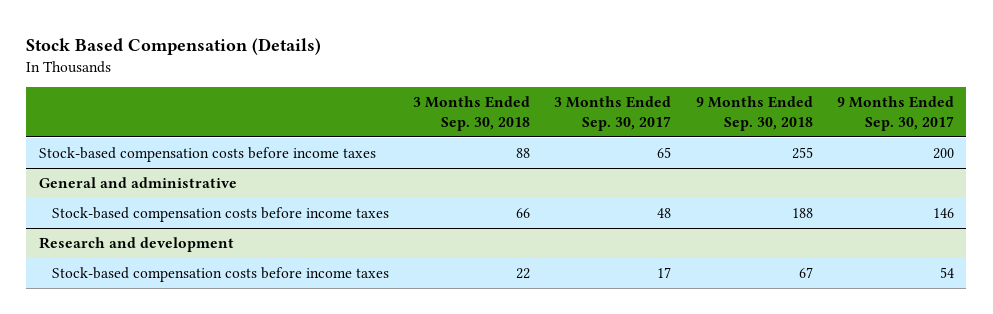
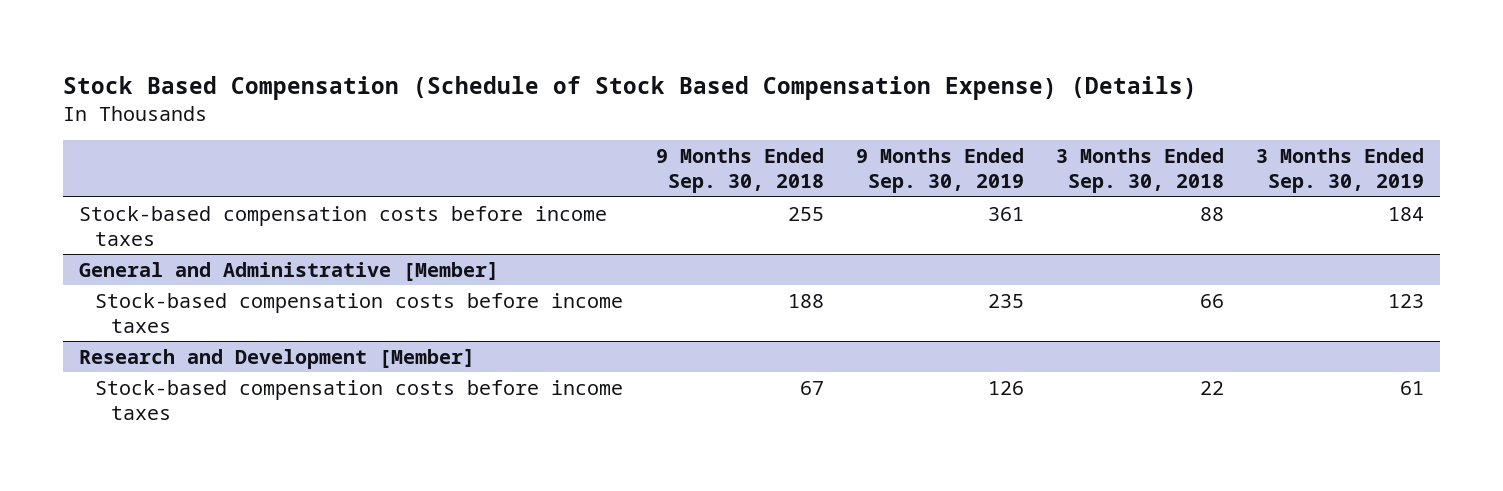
- Stock Based Compensation (Details)
+ Stock Based Compensation (Schedule of Stock Based Compensation Expense) (Details)
- | 3 Months Ended Sep. 30, 2018 | 3 Months Ended Sep. 30, 2017 | 9 Months Ended Sep. 30, 2018 | 9 Months Ended Sep. 30, 2017
+ | 9 Months Ended Sep. 30, 2018 | 9 Months Ended Sep. 30, 2019 | 3 Months Ended Sep. 30, 2018 | 3 Months Ended Sep. 30, 2019
- General and administrative
+ General and Administrative [Member]
- Research and development
+ Research and Development [Member]

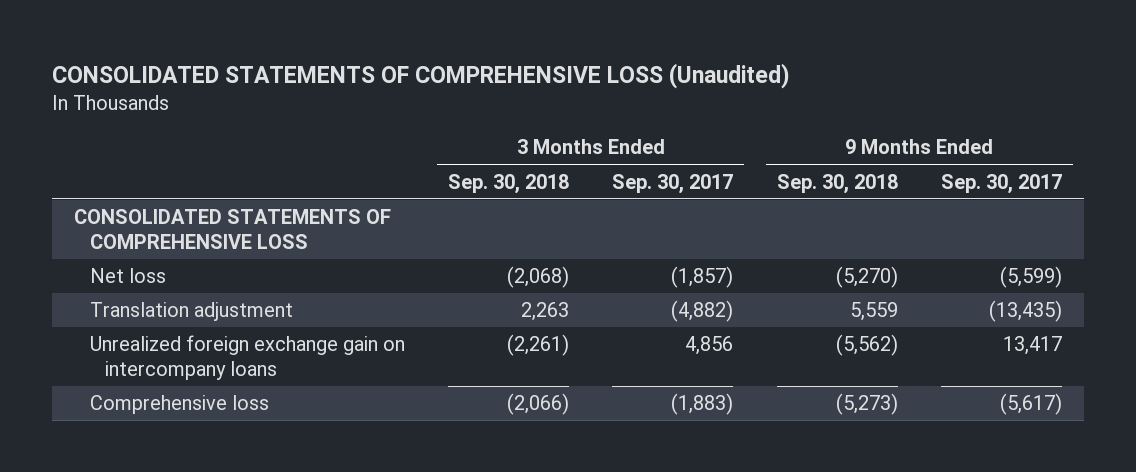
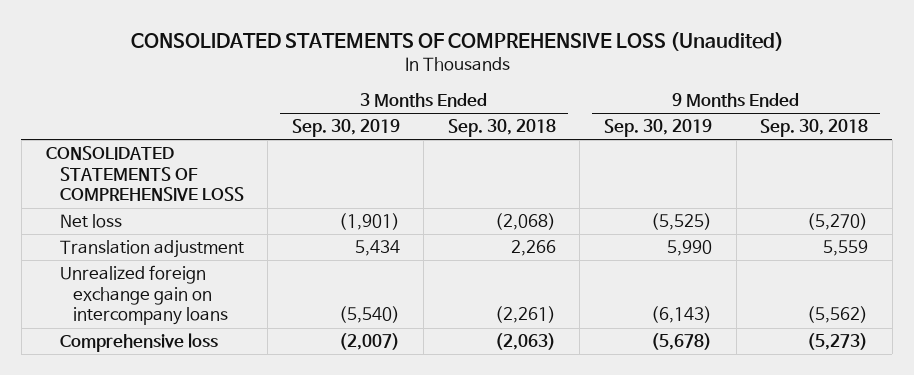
- | 3 Months Ended Sep. 30, 2018 | 3 Months Ended Sep. 30, 2017 | 9 Months Ended Sep. 30, 2018 | 9 Months Ended Sep. 30, 2017
+ | 3 Months Ended Sep. 30, 2019 | 3 Months Ended Sep. 30, 2018 | 9 Months Ended Sep. 30, 2019 | 9 Months Ended Sep. 30, 2018
- Translation adjustment | 2,263 | (4,882) | 5,559 | (13,435)
+ Translation adjustment | 5,434 | 2,266 | 5,990 | 5,559
- Comprehensive loss | (2,066) | (1,883) | (5,273) | (5,617)
+ Comprehensive loss | (2,007) | (2,063) | (5,678) | (5,273)

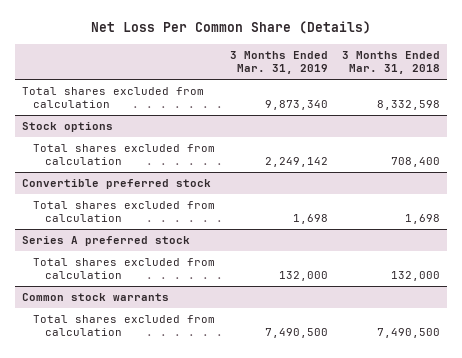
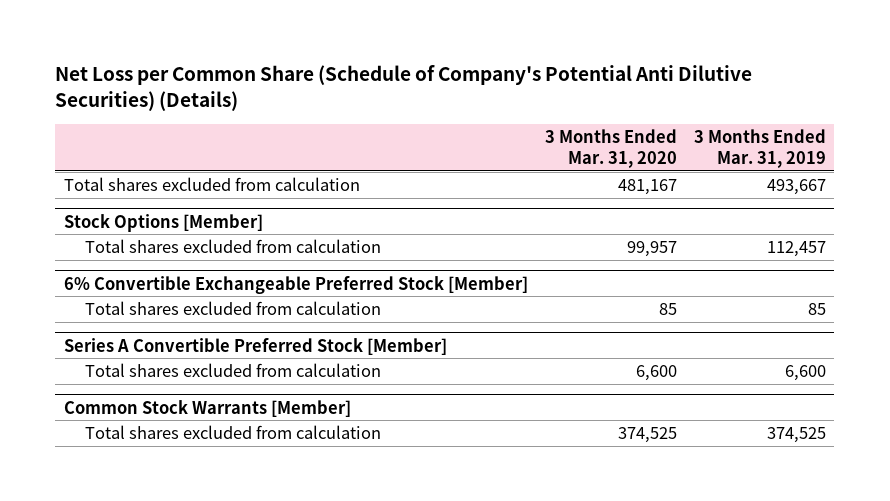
- Net Loss Per Common Share (Details)
+ Net Loss per Common Share (Schedule of Company's Potential Anti Dilutive Securities) (Details)
- | 3 Months Ended Mar. 31, 2019 | 3 Months Ended Mar. 31, 2018
+ | 3 Months Ended Mar. 31, 2020 | 3 Months Ended Mar. 31, 2019
- Total shares excluded from calculation | 9,873,340 | 8,332,598
- Stock options
- Total shares excluded from calculation | 2,249,142 | 708,400
- Convertible preferred stock
- Total shares excluded from calculation | 1,698 | 1,698
- Series A preferred stock
- Total shares excluded from calculation | 132,000 | 132,000
- Common stock warrants
- Total shares excluded from calculation | 7,490,500 | 7,490,500
+ Total shares excluded from calculation | 481,167 | 493,667
+ Stock Options [Member]
+ Total shares excluded from calculation | 99,957 | 112,457
+ 6% Convertible Exchangeable Preferred Stock [Member]
+ Total shares excluded from calculation | 85 | 85
+ Series A Convertible Preferred Stock [Member]
+ Total shares excluded from calculation | 6,600 | 6,600
+ Common Stock Warrants [Member]
+ Total shares excluded from calculation | 374,525 | 374,525

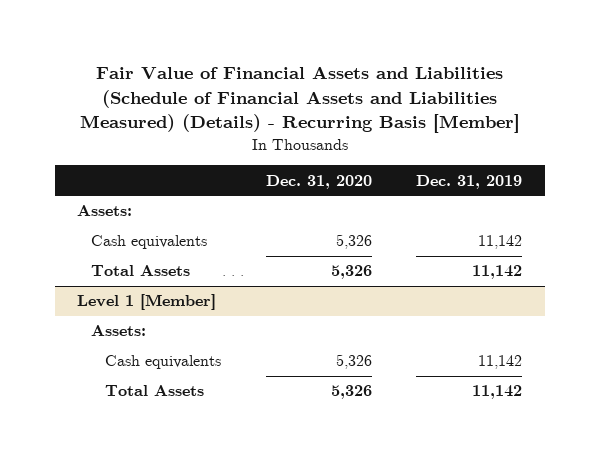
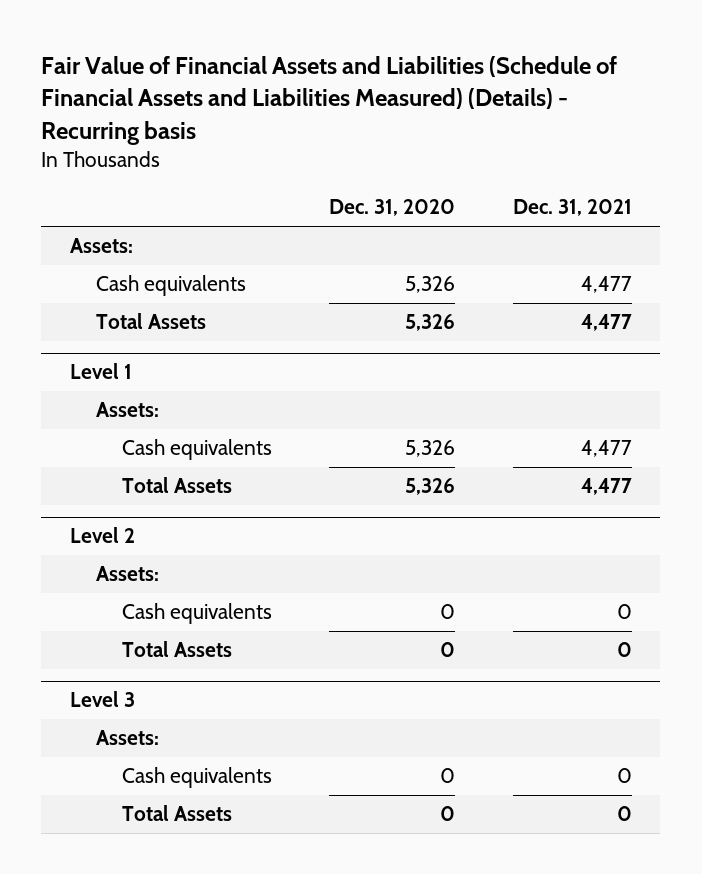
- Fair Value of Financial Assets and Liabilities (Schedule of Financial Assets and Liabilities Measured) (Details) - Recurring Basis [Member]
+ Fair Value of Financial Assets and Liabilities (Schedule of Financial Assets and Liabilities Measured) (Details) - Recurring basis
- | Dec. 31, 2020 | Dec. 31, 2019
+ | Dec. 31, 2020 | Dec. 31, 2021
- Level 1 [Member]
+ Level 1
+ Level 2
+ Assets:
+ Cash equivalents | 0 | 0
+ Total Assets | 0 | 0
+ Level 3
+ Assets:
+ Cash equivalents | 0 | 0
+ Total Assets | 0 | 0

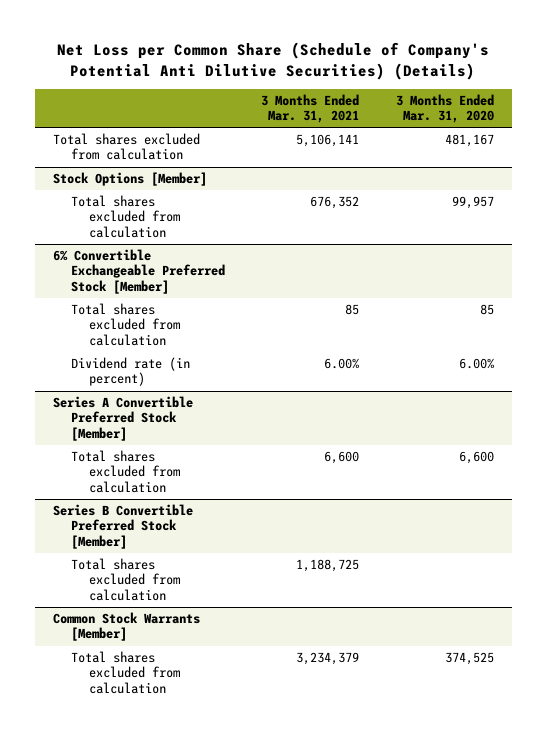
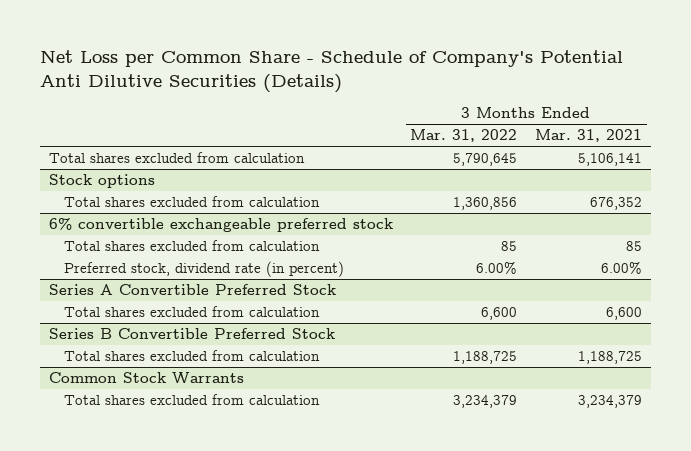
- Net Loss per Common Share (Schedule of Company's Potential Anti Dilutive Securities) (Details)
+ Net Loss per Common Share - Schedule of Company's Potential Anti Dilutive Securities (Details)
- | 3 Months Ended Mar. 31, 2021 | 3 Months Ended Mar. 31, 2020
+ | 3 Months Ended Mar. 31, 2022 | 3 Months Ended Mar. 31, 2021
- Stock Options [Member]
+ Stock options
- 6% Convertible Exchangeable Preferred Stock [Member]
+ 6% convertible exchangeable preferred stock
- Dividend rate (in percent) | 6.00% | 6.00%
- Series A Convertible Preferred Stock [Member]
+ Preferred stock, dividend rate (in percent) | 6.00% | 6.00%
+ Series A Convertible Preferred Stock
- Series B Convertible Preferred Stock [Member]
+ Series B Convertible Preferred Stock
- Common Stock Warrants [Member]
+ Common Stock Warrants

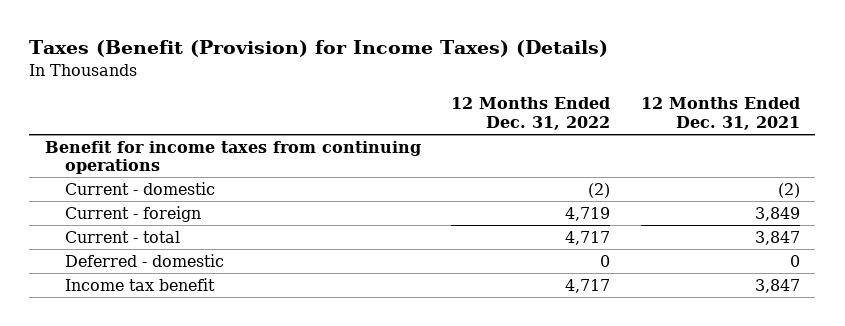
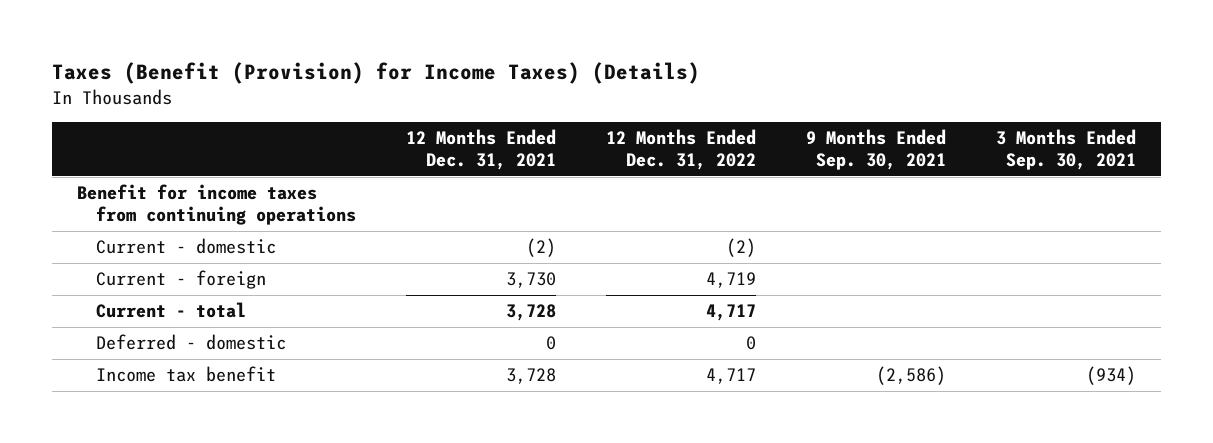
- | 12 Months Ended Dec. 31, 2022 | 12 Months Ended Dec. 31, 2021
+ | 12 Months Ended Dec. 31, 2021 | 12 Months Ended Dec. 31, 2022 | 9 Months Ended Sep. 30, 2021 | 3 Months Ended Sep. 30, 2021
- Current - foreign | 4,719 | 3,849
- Current - total | 4,717 | 3,847
+ Current - foreign | 3,730 | 4,719 | |
+ Current - total | 3,728 | 4,717 | |
- Income tax benefit | 4,717 | 3,847
+ Income tax benefit | 3,728 | 4,717 | (2,586) | (934)

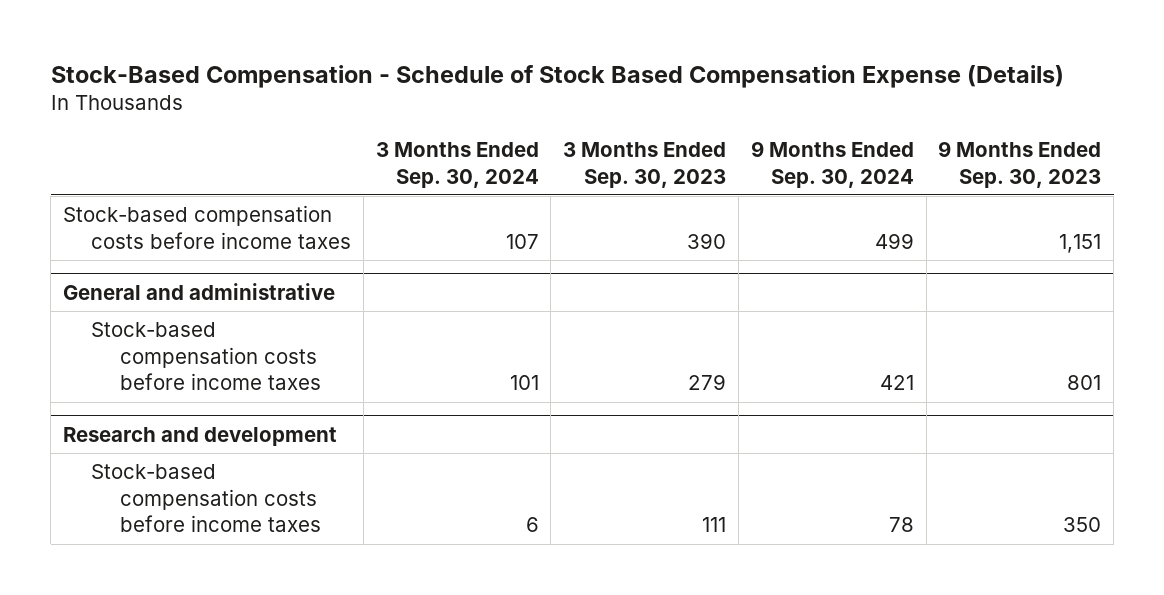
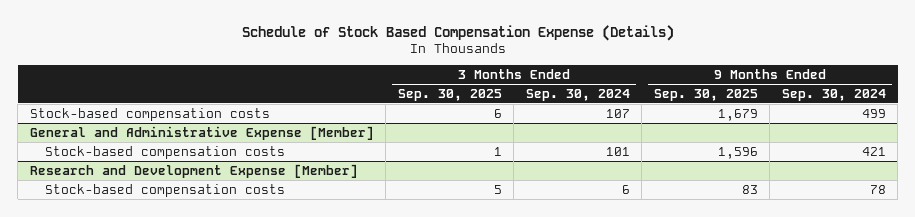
- Stock-Based Compensation - Schedule of Stock Based Compensation Expense (Details)
+ Schedule of Stock Based Compensation Expense (Details)
- | 3 Months Ended Sep. 30, 2024 | 3 Months Ended Sep. 30, 2023 | 9 Months Ended Sep. 30, 2024 | 9 Months Ended Sep. 30, 2023
+ | 3 Months Ended Sep. 30, 2025 | 3 Months Ended Sep. 30, 2024 | 9 Months Ended Sep. 30, 2025 | 9 Months Ended Sep. 30, 2024
- Stock-based compensation costs before income taxes | 107 | 390 | 499 | 1,151
- General and administrative
- Stock-based compensation costs before income taxes | 101 | 279 | 421 | 801
- Research and development
- Stock-based compensation costs before income taxes | 6 | 111 | 78 | 350
+ Stock-based compensation costs | 6 | 107 | 1,679 | 499
+ General and Administrative Expense [Member]
+ Stock-based compensation costs | 1 | 101 | 1,596 | 421
+ Research and Development Expense [Member]
+ Stock-based compensation costs | 5 | 6 | 83 | 78

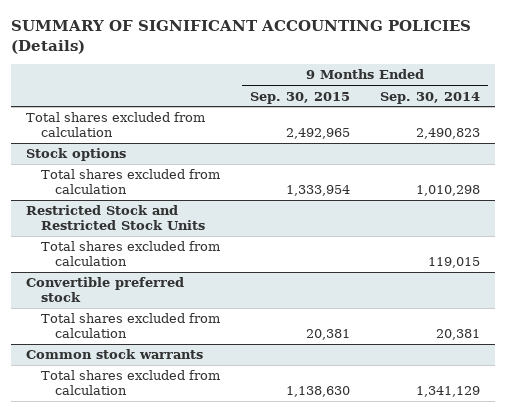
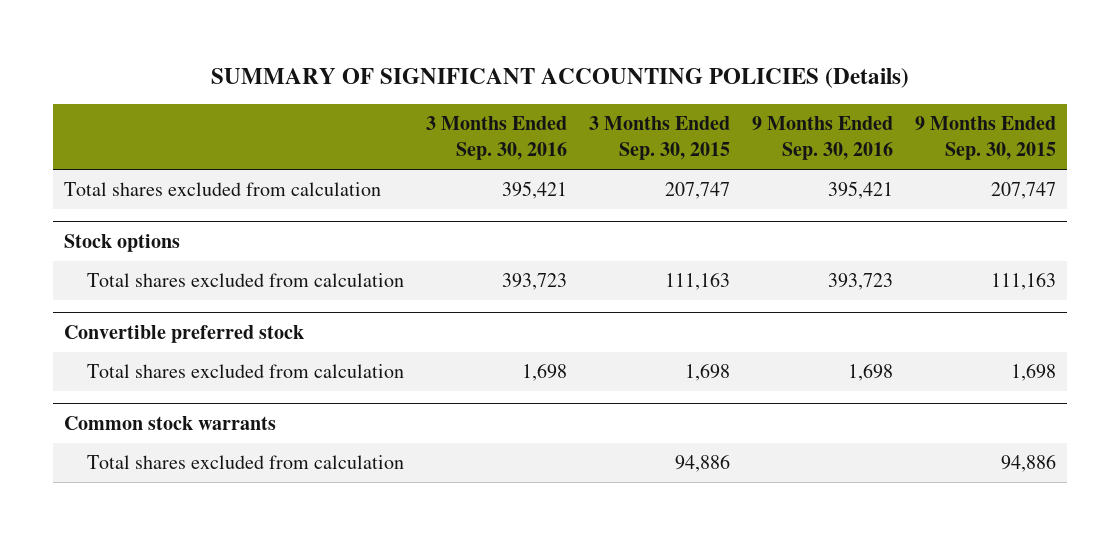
- | 9 Months Ended Sep. 30, 2015 | 9 Months Ended Sep. 30, 2014
+ | 3 Months Ended Sep. 30, 2016 | 3 Months Ended Sep. 30, 2015 | 9 Months Ended Sep. 30, 2016 | 9 Months Ended Sep. 30, 2015
- Total shares excluded from calculation | 2,492,965 | 2,490,823
+ Total shares excluded from calculation | 395,421 | 207,747 | 395,421 | 207,747
@ Stock options
- Total shares excluded from calculation | 1,333,954 | 1,010,298
- Restricted Stock and Restricted Stock Units
- Total shares excluded from calculation | | 119,015
@ Stock options
+ Total shares excluded from calculation | 393,723 | 111,163 | 393,723 | 111,163
@ Convertible preferred stock
- Total shares excluded from calculation | 20,381 | 20,381
+ Total shares excluded from calculation | 1,698 | 1,698 | 1,698 | 1,698
@ Common stock warrants
- Total shares excluded from calculation | 1,138,630 | 1,341,129
+ Total shares excluded from calculation | | 94,886 | | 94,886

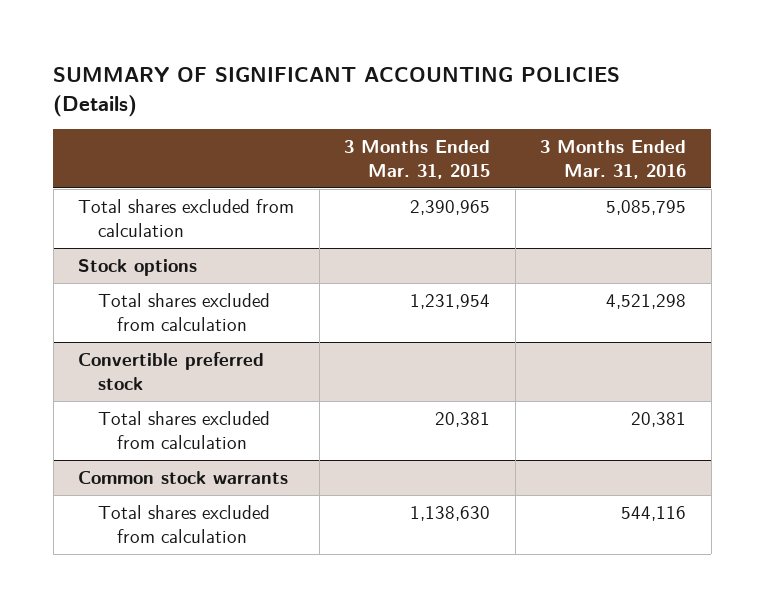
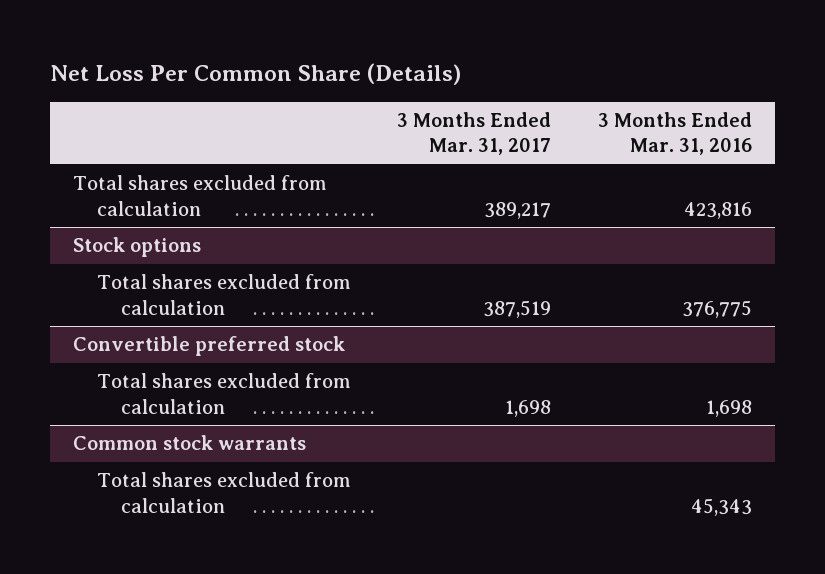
- SUMMARY OF SIGNIFICANT ACCOUNTING POLICIES (Details)
+ Net Loss Per Common Share (Details)
- | 3 Months Ended Mar. 31, 2015 | 3 Months Ended Mar. 31, 2016
+ | 3 Months Ended Mar. 31, 2017 | 3 Months Ended Mar. 31, 2016
- Total shares excluded from calculation | 2,390,965 | 5,085,795
+ Total shares excluded from calculation | 389,217 | 423,816
@ Stock options
- Total shares excluded from calculation | 1,231,954 | 4,521,298
+ Total shares excluded from calculation | 387,519 | 376,775
@ Convertible preferred stock
- Total shares excluded from calculation | 20,381 | 20,381
+ Total shares excluded from calculation | 1,698 | 1,698
@ Common stock warrants
- Total shares excluded from calculation | 1,138,630 | 544,116
+ Total shares excluded from calculation | | 45,343

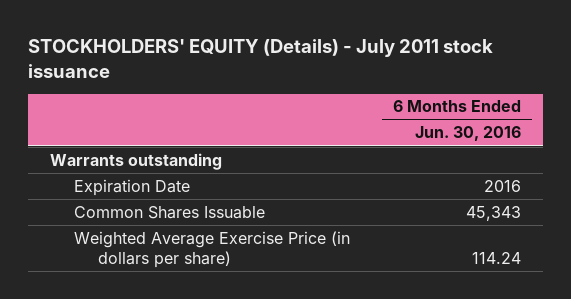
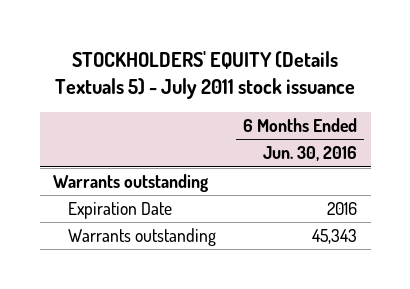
- STOCKHOLDERS' EQUITY (Details) - July 2011 stock issuance
+ STOCKHOLDERS' EQUITY (Details Textuals 5) - July 2011 stock issuance
- Common Shares Issuable | 45,343
- Weighted Average Exercise Price (in dollars per share) | 114.24
+ Warrants outstanding | 45,343

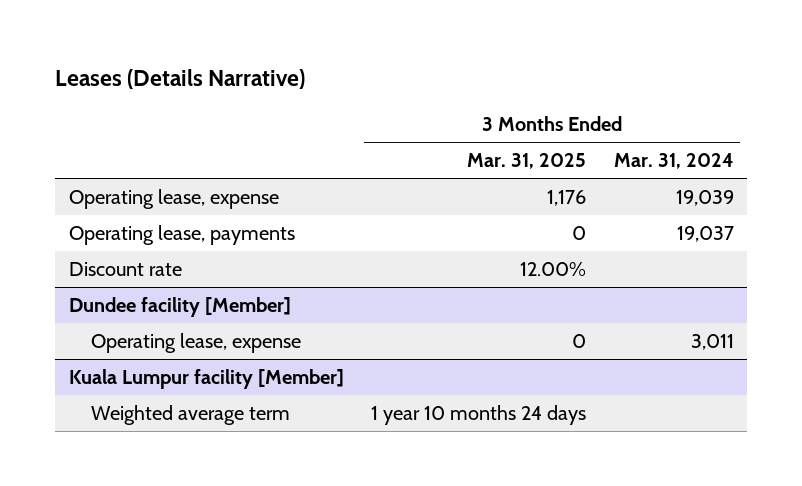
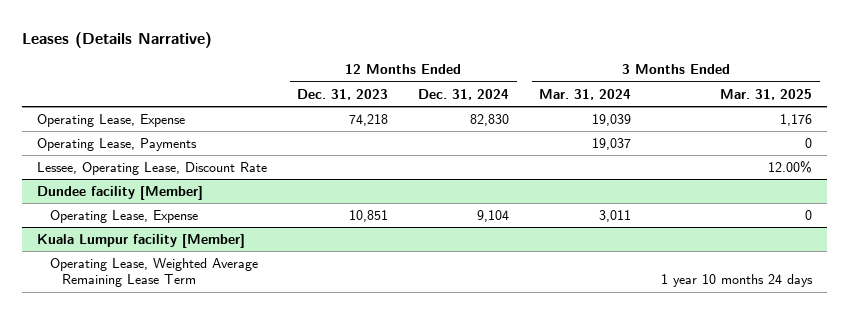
- | 3 Months Ended Mar. 31, 2025 | 3 Months Ended Mar. 31, 2024
+ | 12 Months Ended Dec. 31, 2023 | 12 Months Ended Dec. 31, 2024 | 3 Months Ended Mar. 31, 2024 | 3 Months Ended Mar. 31, 2025
- Operating lease, expense | 1,176 | 19,039
- Operating lease, payments | 0 | 19,037
- Discount rate | 12.00% |
+ Operating Lease, Expense | 74,218 | 82,830 | 19,039 | 1,176
+ Operating Lease, Payments | | | 19,037 | 0
+ Lessee, Operating Lease, Discount Rate | | | | 12.00%
@ Dundee facility [Member]
- Operating lease, expense | 0 | 3,011
+ Operating Lease, Expense | 10,851 | 9,104 | 3,011 | 0
@ Kuala Lumpur facility [Member]
- Weighted average term | 1 year 10 months 24 days |
+ Operating Lease, Weighted Average Remaining Lease Term | | | | 1 year 10 months 24 days

